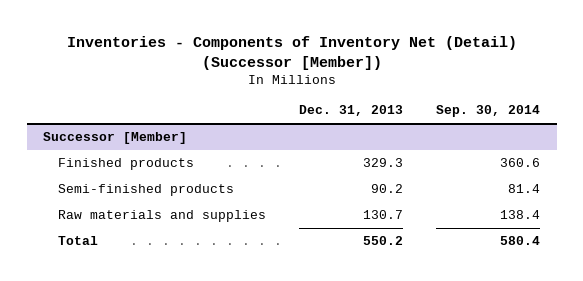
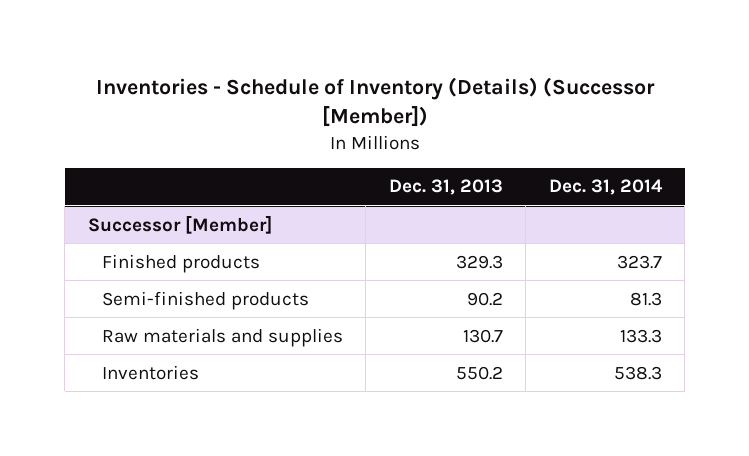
- Inventories - Components of Inventory Net (Detail) (Successor [Member])
+ Inventories - Schedule of Inventory (Details) (Successor [Member])
- | Dec. 31, 2013 | Sep. 30, 2014
+ | Dec. 31, 2013 | Dec. 31, 2014
@ Successor [Member]
- Total | 550.2 | 580.4
+ Inventories | 550.2 | 538.3

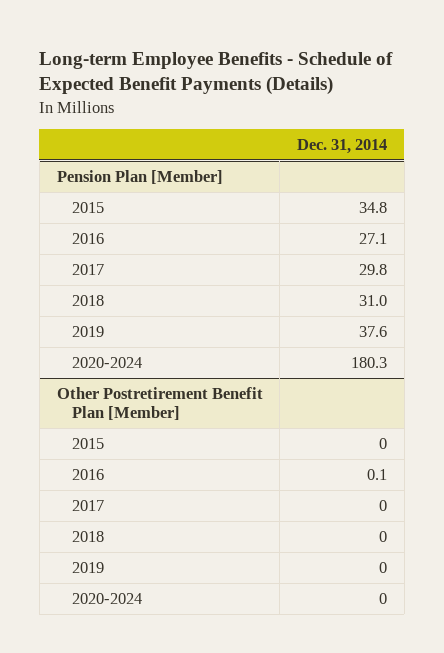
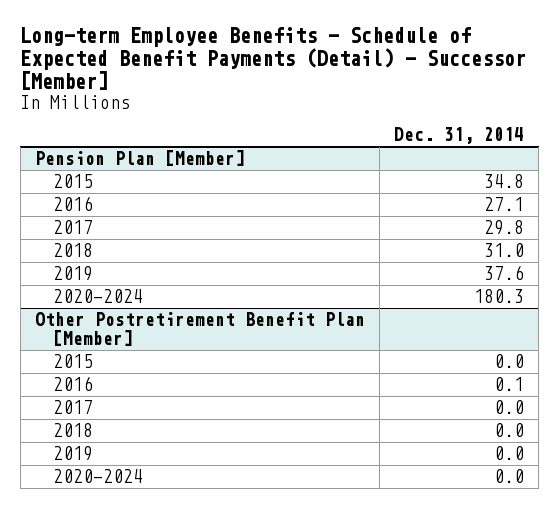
- Long-term Employee Benefits - Schedule of Expected Benefit Payments (Details)
+ Long-term Employee Benefits - Schedule of Expected Benefit Payments (Detail) - Successor [Member]
@ Other Postretirement Benefit Plan [Member]
- 2015 | 0
+ 2015 | 0.0
- 2017 | 0
- 2018 | 0
- 2019 | 0
- 2020-2024 | 0
+ 2017 | 0.0
+ 2018 | 0.0
+ 2019 | 0.0
+ 2020-2024 | 0.0

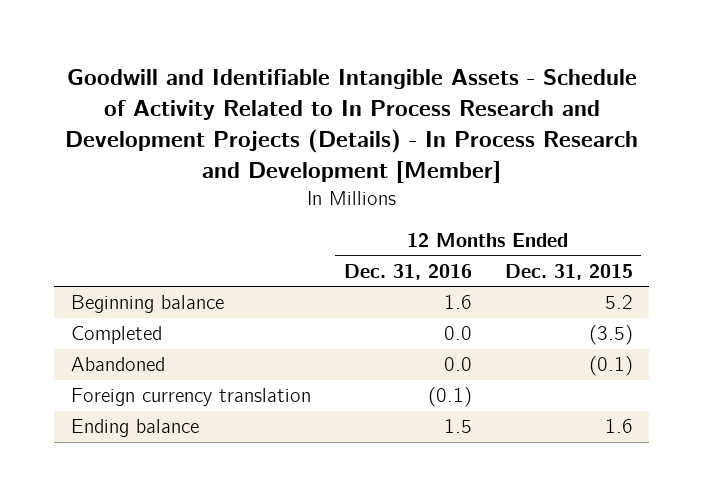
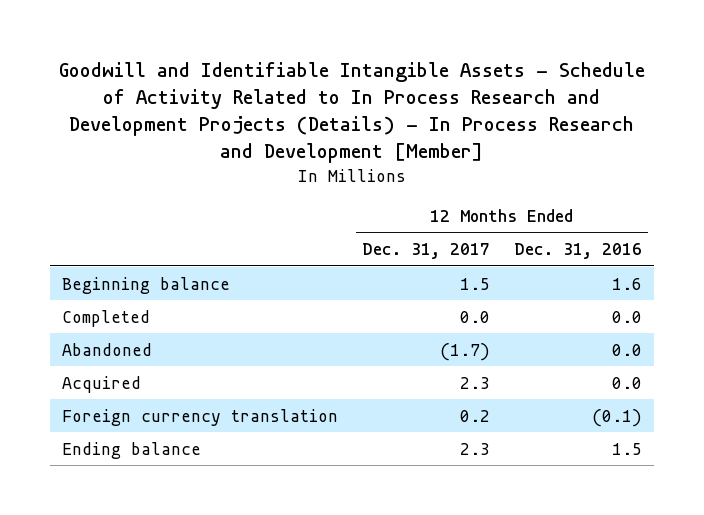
- | 12 Months Ended Dec. 31, 2016 | 12 Months Ended Dec. 31, 2015
+ | 12 Months Ended Dec. 31, 2017 | 12 Months Ended Dec. 31, 2016
+ Acquired | 2.3 | 0.0

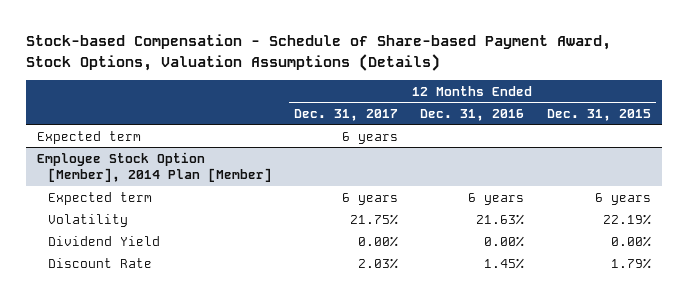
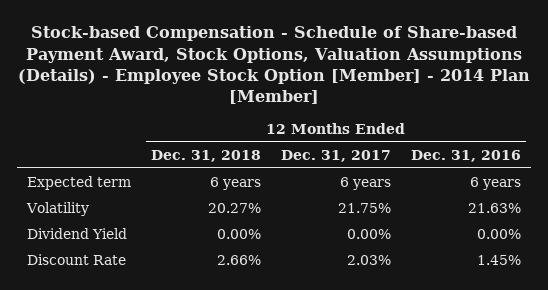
- Stock-based Compensation - Schedule of Share-based Payment Award, Stock Options, Valuation Assumptions (Details)
+ Stock-based Compensation - Schedule of Share-based Payment Award, Stock Options, Valuation Assumptions (Details) - Employee Stock Option [Member] - 2014 Plan [Member]
- | 12 Months Ended Dec. 31, 2017 | 12 Months Ended Dec. 31, 2016 | 12 Months Ended Dec. 31, 2015
+ | 12 Months Ended Dec. 31, 2018 | 12 Months Ended Dec. 31, 2017 | 12 Months Ended Dec. 31, 2016
- Expected term | 6 years | |
- Employee Stock Option [Member], 2014 Plan [Member]

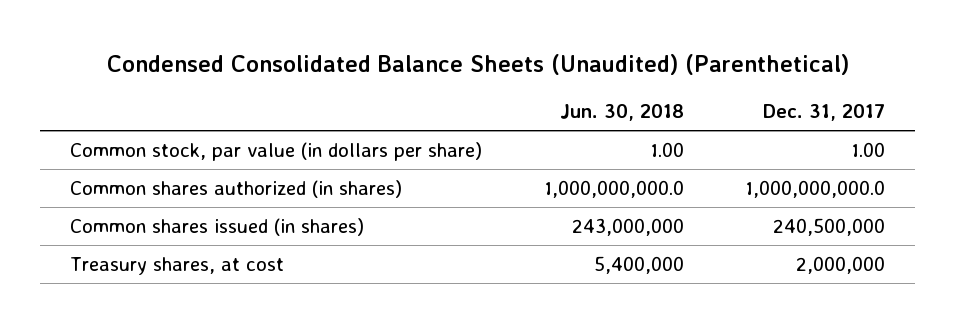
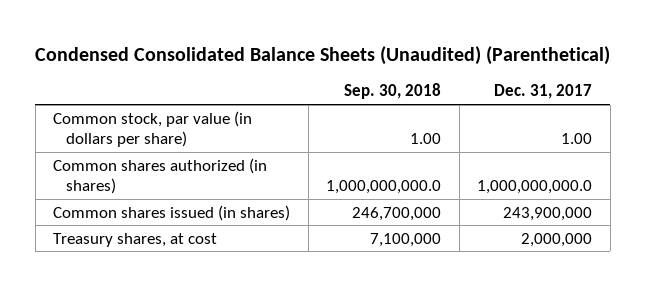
- | Jun. 30, 2018 | Dec. 31, 2017
+ | Sep. 30, 2018 | Dec. 31, 2017
- Common shares issued (in shares) | 243,000,000 | 240,500,000
+ Common shares issued (in shares) | 246,700,000 | 243,900,000

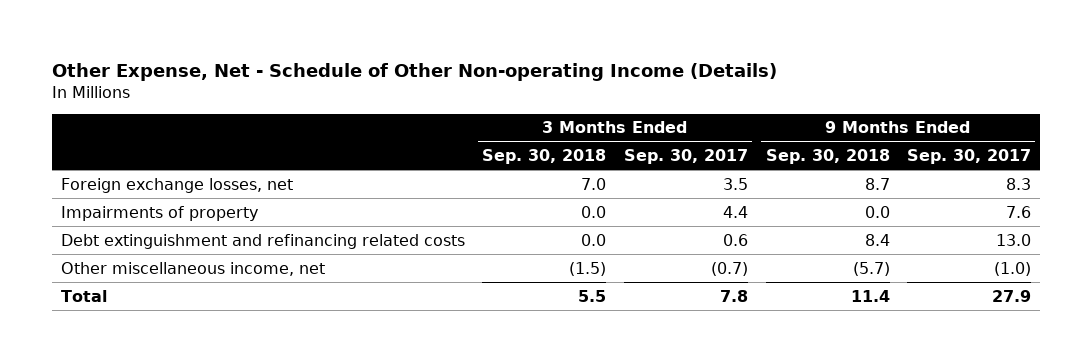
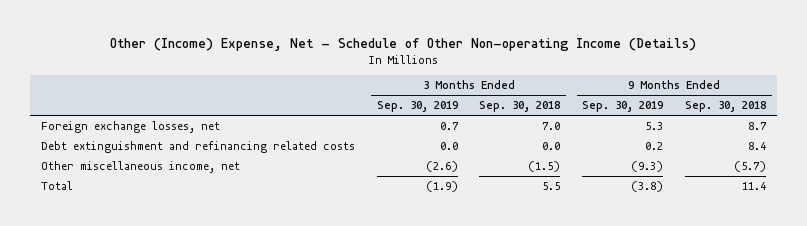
- Other Expense, Net - Schedule of Other Non-operating Income (Details)
+ Other (Income) Expense, Net - Schedule of Other Non-operating Income (Details)
- | 3 Months Ended Sep. 30, 2018 | 3 Months Ended Sep. 30, 2017 | 9 Months Ended Sep. 30, 2018 | 9 Months Ended Sep. 30, 2017
+ | 3 Months Ended Sep. 30, 2019 | 3 Months Ended Sep. 30, 2018 | 9 Months Ended Sep. 30, 2019 | 9 Months Ended Sep. 30, 2018
- Impairments of property | 0.0 | 4.4 | 0.0 | 7.6

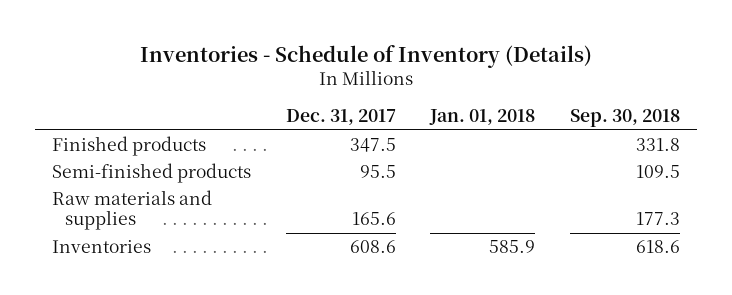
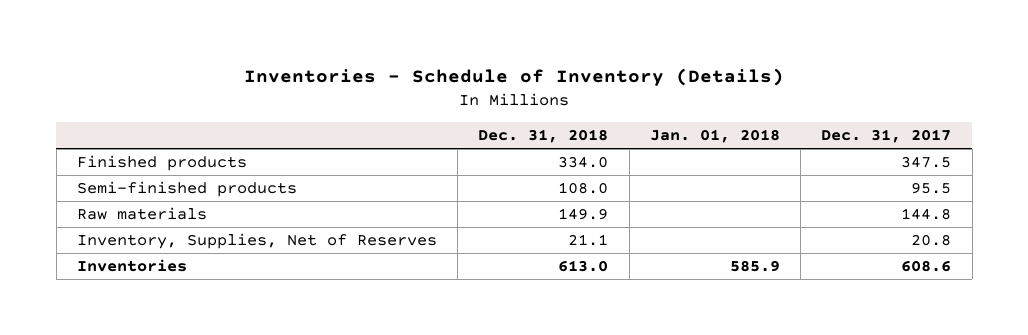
- | Dec. 31, 2017 | Jan. 01, 2018 | Sep. 30, 2018
+ | Dec. 31, 2018 | Jan. 01, 2018 | Dec. 31, 2017
- Raw materials and supplies | 165.6 | | 177.3
+ Raw materials | 149.9 | | 144.8
+ Inventory, Supplies, Net of Reserves | 21.1 | | 20.8

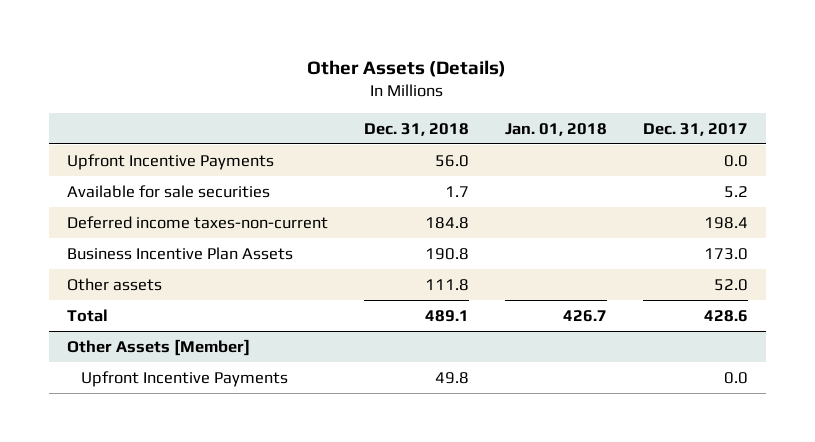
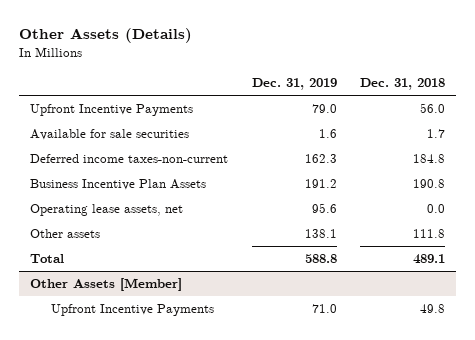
- | Dec. 31, 2018 | Jan. 01, 2018 | Dec. 31, 2017
+ | Dec. 31, 2019 | Dec. 31, 2018
+ Operating lease assets, net | 95.6 | 0.0

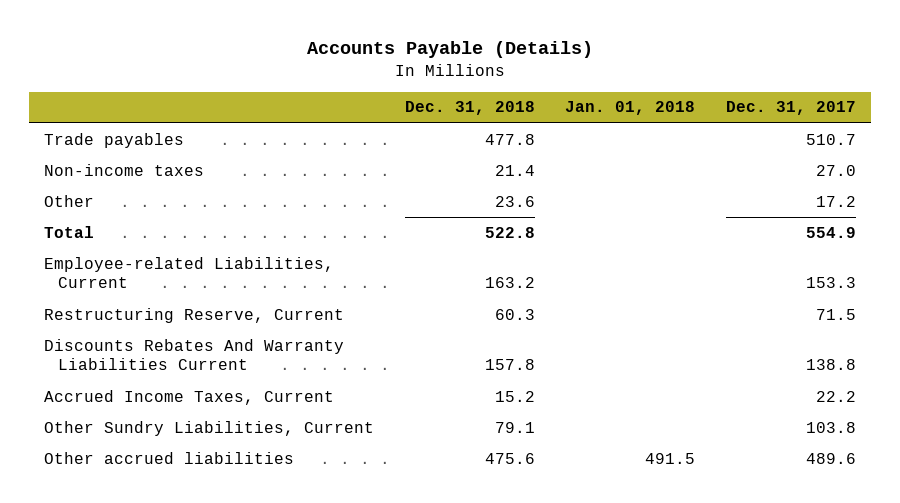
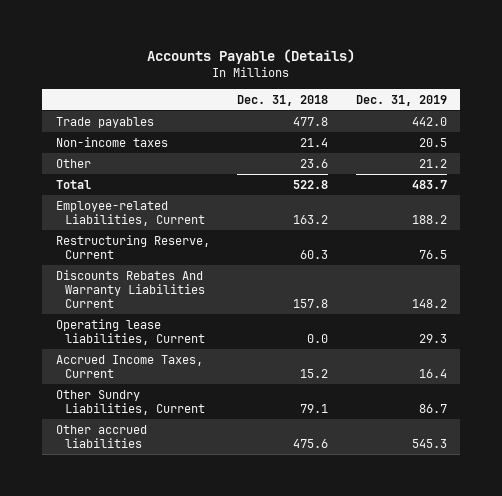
- | Dec. 31, 2018 | Jan. 01, 2018 | Dec. 31, 2017
+ | Dec. 31, 2018 | Dec. 31, 2019
+ Operating lease liabilities, Current | 0.0 | 29.3

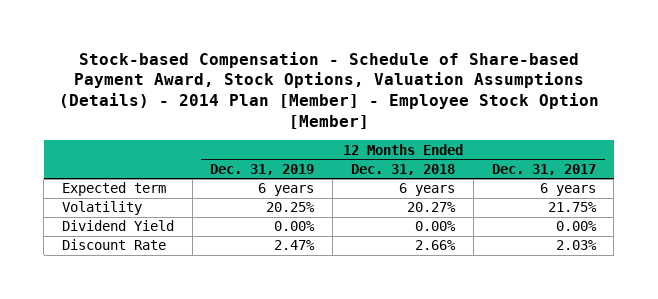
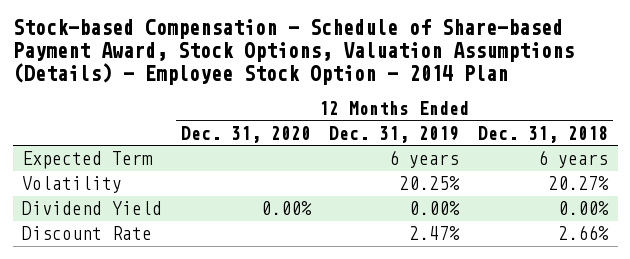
- Stock-based Compensation - Schedule of Share-based Payment Award, Stock Options, Valuation Assumptions (Details) - 2014 Plan [Member] - Employee Stock Option [Member]
+ Stock-based Compensation - Schedule of Share-based Payment Award, Stock Options, Valuation Assumptions (Details) - Employee Stock Option - 2014 Plan
- | 12 Months Ended Dec. 31, 2019 | 12 Months Ended Dec. 31, 2018 | 12 Months Ended Dec. 31, 2017
+ | 12 Months Ended Dec. 31, 2020 | 12 Months Ended Dec. 31, 2019 | 12 Months Ended Dec. 31, 2018
- Expected term | 6 years | 6 years | 6 years
+ Expected Term | | 6 years | 6 years

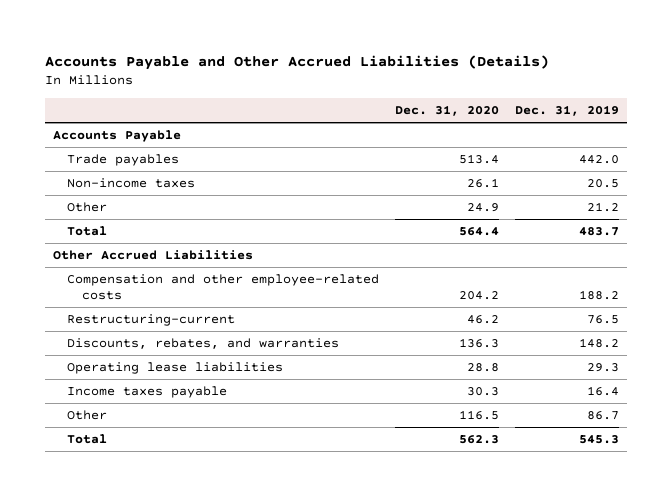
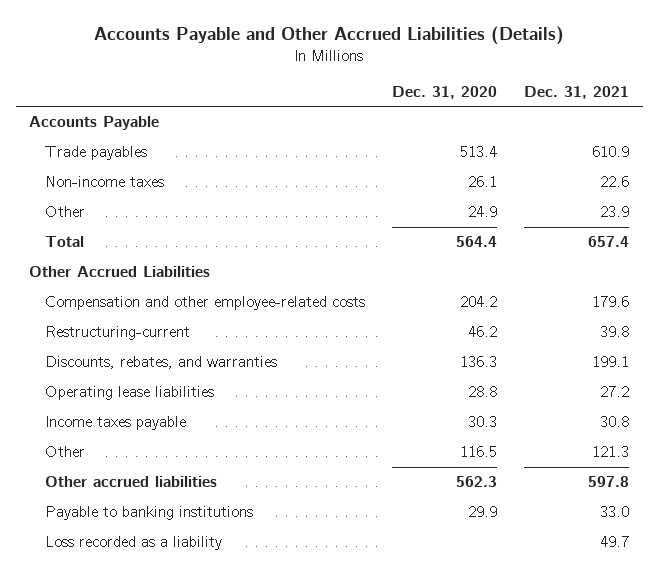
- | Dec. 31, 2020 | Dec. 31, 2019
+ | Dec. 31, 2020 | Dec. 31, 2021
- Total | 562.3 | 545.3
+ Other accrued liabilities | 562.3 | 597.8
+ Payable to banking institutions | 29.9 | 33.0
+ Loss recorded as a liability | | 49.7

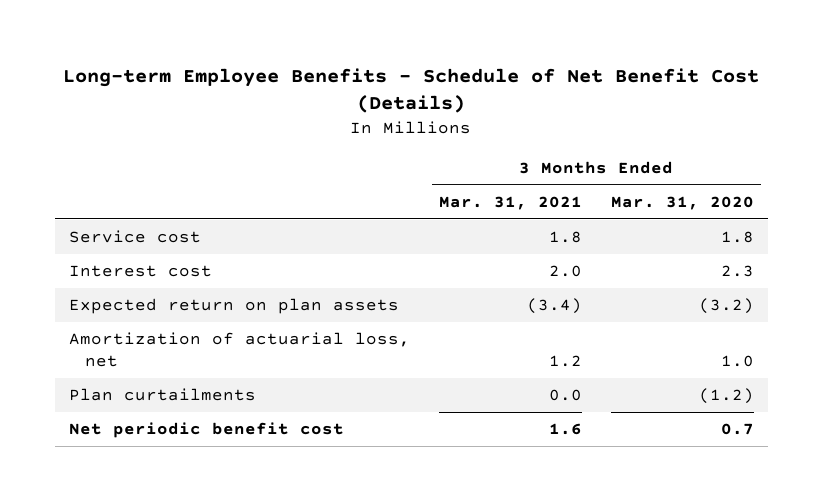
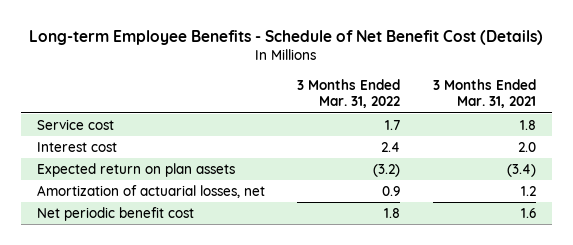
- | 3 Months Ended Mar. 31, 2021 | 3 Months Ended Mar. 31, 2020
+ | 3 Months Ended Mar. 31, 2022 | 3 Months Ended Mar. 31, 2021
- Amortization of actuarial loss, net | 1.2 | 1.0
- Plan curtailments | 0.0 | (1.2)
+ Amortization of actuarial losses, net | 0.9 | 1.2

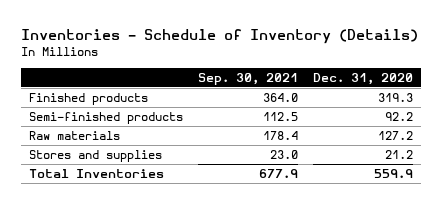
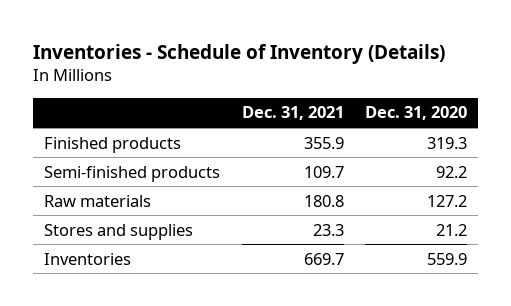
- | Sep. 30, 2021 | Dec. 31, 2020
+ | Dec. 31, 2021 | Dec. 31, 2020
- Total Inventories | 677.9 | 559.9
+ Inventories | 669.7 | 559.9

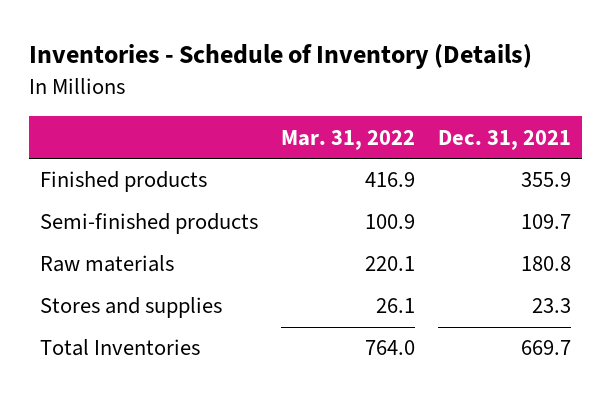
- | Dec. 31, 2021 | Dec. 31, 2020
+ | Mar. 31, 2022 | Dec. 31, 2021
- Inventories | 669.7 | 559.9
+ Total Inventories | 764.0 | 669.7

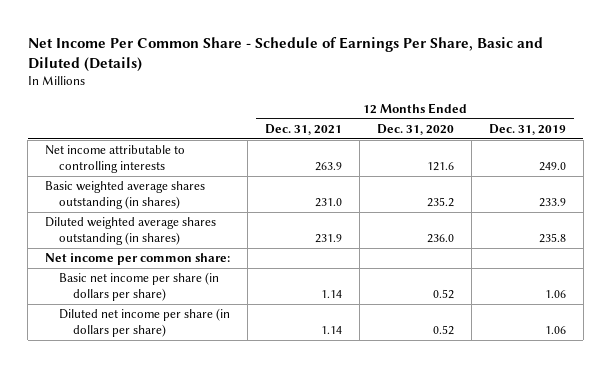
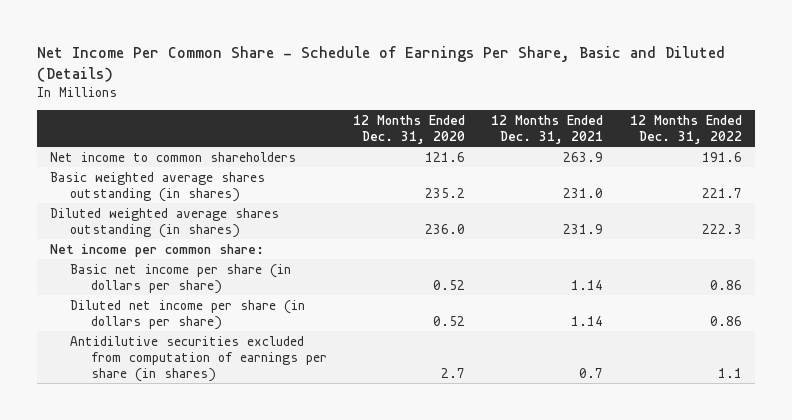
- | 12 Months Ended Dec. 31, 2021 | 12 Months Ended Dec. 31, 2020 | 12 Months Ended Dec. 31, 2019
+ | 12 Months Ended Dec. 31, 2020 | 12 Months Ended Dec. 31, 2021 | 12 Months Ended Dec. 31, 2022
- Net income attributable to controlling interests | 263.9 | 121.6 | 249.0
+ Net income to common shareholders | 121.6 | 263.9 | 191.6
+ Antidilutive securities excluded from computation of earnings per share (in shares) | 2.7 | 0.7 | 1.1

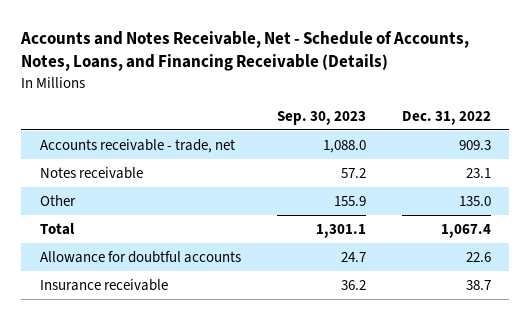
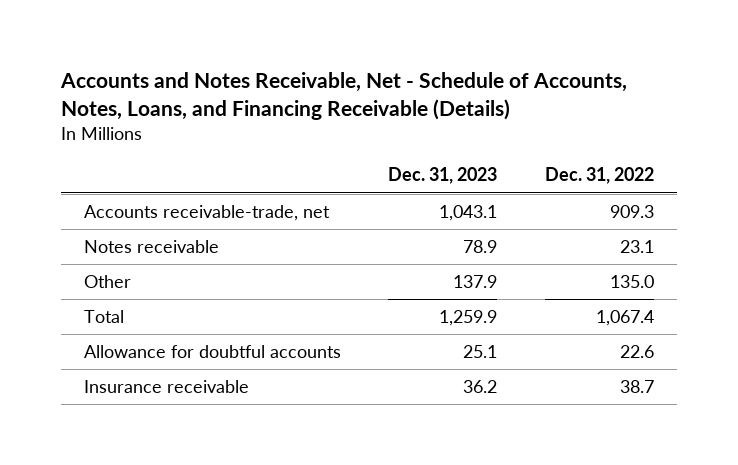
- | Sep. 30, 2023 | Dec. 31, 2022
+ | Dec. 31, 2023 | Dec. 31, 2022
- Accounts receivable - trade, net | 1,088.0 | 909.3
+ Accounts receivable-trade, net | 1,043.1 | 909.3

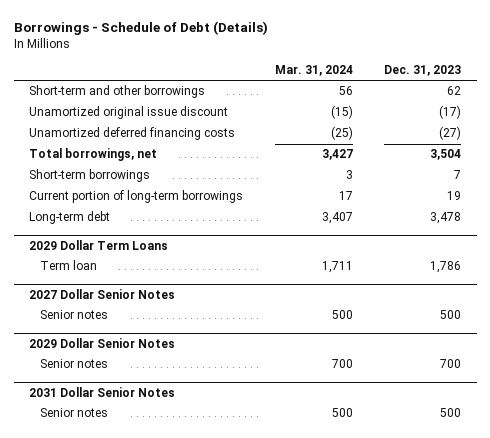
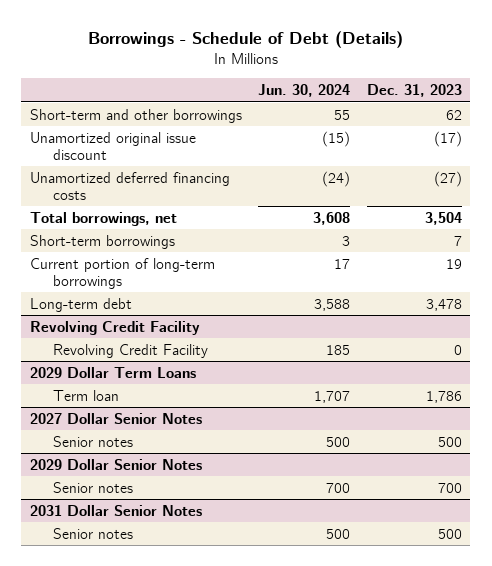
- | Mar. 31, 2024 | Dec. 31, 2023
+ | Jun. 30, 2024 | Dec. 31, 2023
+ Revolving Credit Facility
+ Revolving Credit Facility | 185 | 0

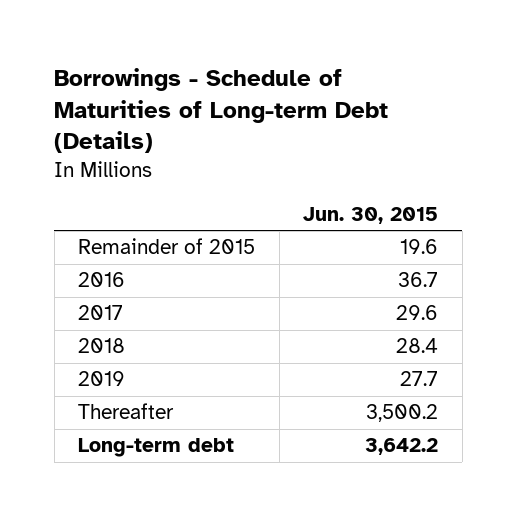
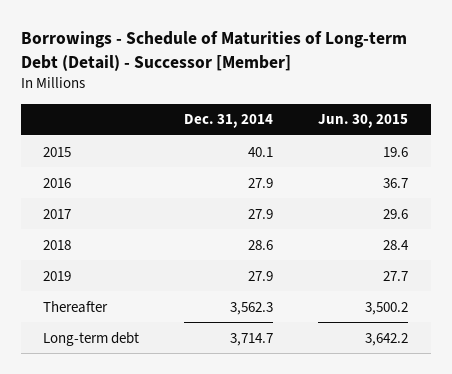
- Borrowings - Schedule of Maturities of Long-term Debt (Details)
+ Borrowings - Schedule of Maturities of Long-term Debt (Detail) - Successor [Member]
- | Jun. 30, 2015
+ | Dec. 31, 2014 | Jun. 30, 2015
- Remainder of 2015 | 19.6
+ 2015 | 40.1 | 19.6

